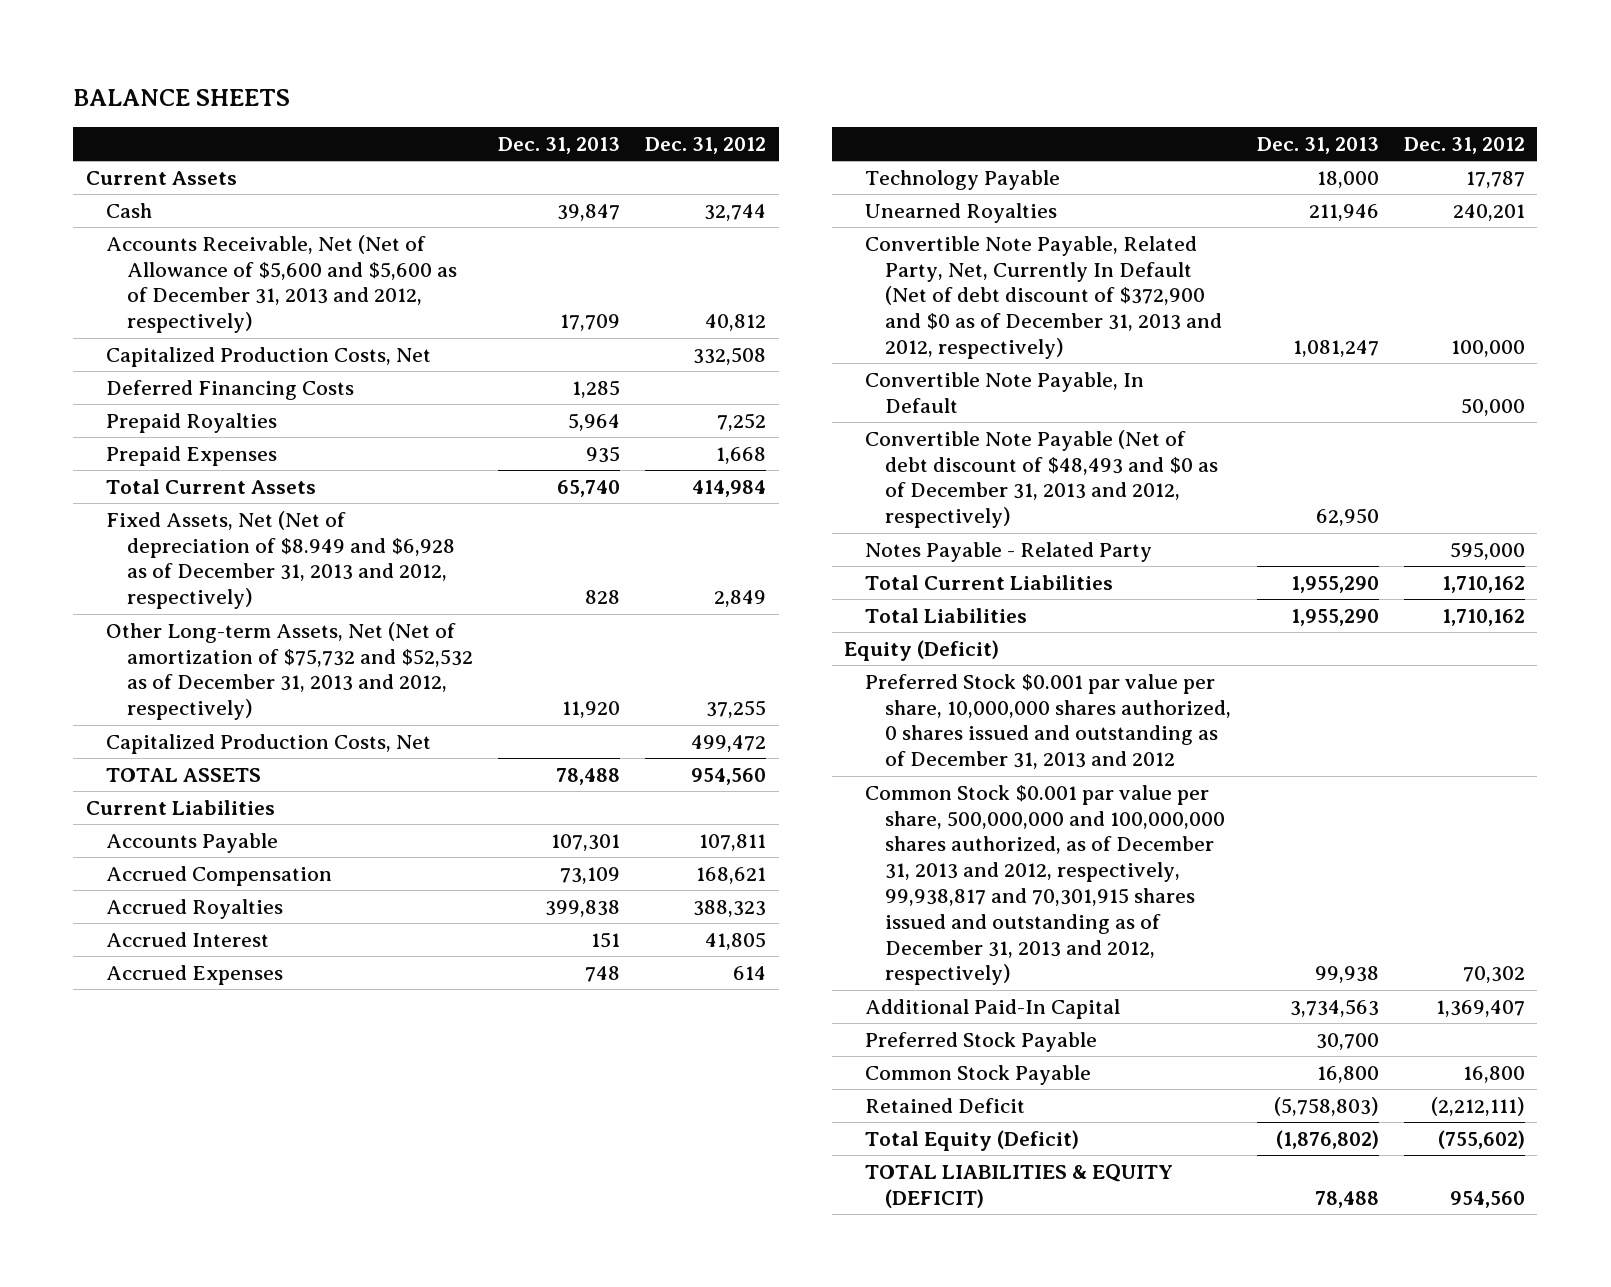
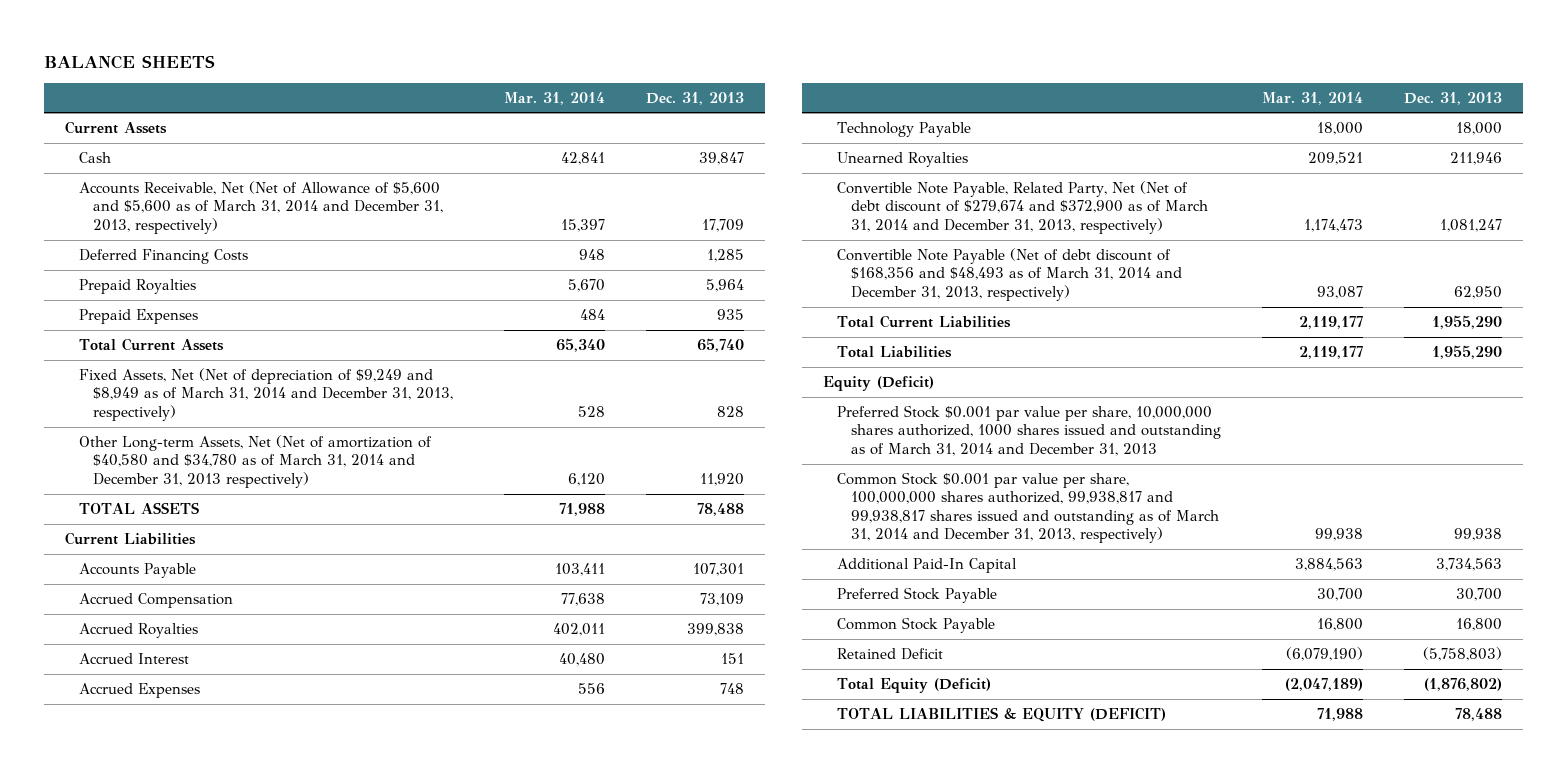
- | Dec. 31, 2013 | Dec. 31, 2012
+ | Mar. 31, 2014 | Dec. 31, 2013
- Accounts Receivable, Net (Net of Allowance of $5,600 and $5,600 as of December 31, 2013 and 2012, respectively) | 17,709 | 40,812
- Capitalized Production Costs, Net | | 332,508
+ Accounts Receivable, Net (Net of Allowance of $5,600 and $5,600 as of March 31, 2014 and December 31, 2013, respectively) | 15,397 | 17,709
- Fixed Assets, Net (Net of depreciation of $8.949 and $6,928 as of December 31, 2013 and 2012, respectively) | 828 | 2,849
- Other Long-term Assets, Net (Net of amortization of $75,732 and $52,532 as of December 31, 2013 and 2012, respectively) | 11,920 | 37,255
- Capitalized Production Costs, Net | | 499,472
+ Fixed Assets, Net (Net of depreciation of $9,249 and $8,949 as of March 31, 2014 and December 31, 2013, respectively) | 528 | 828
+ Other Long-term Assets, Net (Net of amortization of $40,580 and $34,780 as of March 31, 2014 and December 31, 2013 respectively) | 6,120 | 11,920
- Convertible Note Payable, Related Party, Net, Currently In Default (Net of debt discount of $372,900 and $0 as of December 31, 2013 and 2012, respectively) | 1,081,247 | 100,000
- Convertible Note Payable, In Default | | 50,000
- Convertible Note Payable (Net of debt discount of $48,493 and $0 as of December 31, 2013 and 2012, respectively) | 62,950 |
- Notes Payable - Related Party | | 595,000
+ Convertible Note Payable, Related Party, Net (Net of debt discount of $279,674 and $372,900 as of March 31, 2014 and December 31, 2013, respectively) | 1,174,473 | 1,081,247
+ Convertible Note Payable (Net of debt discount of $168,356 and $48,493 as of March 31, 2014 and December 31, 2013, respectively) | 93,087 | 62,950
- Preferred Stock $0.001 par value per share, 10,000,000 shares authorized, 0 shares issued and outstanding as of December 31, 2013 and 2012
- Common Stock $0.001 par value per share, 500,000,000 and 100,000,000 shares authorized, as of December 31, 2013 and 2012, respectively, 99,938,817 and 70,301,915 shares issued and outstanding as of December 31, 2013 and 2012, respectively) | 99,938 | 70,302
+ Preferred Stock $0.001 par value per share, 10,000,000 shares authorized, 1000 shares issued and outstanding as of March 31, 2014 and December 31, 2013
+ Common Stock $0.001 par value per share, 100,000,000 shares authorized, 99,938,817 and 99,938,817 shares issued and outstanding as of March 31, 2014 and December 31, 2013, respectively) | 99,938 | 99,938

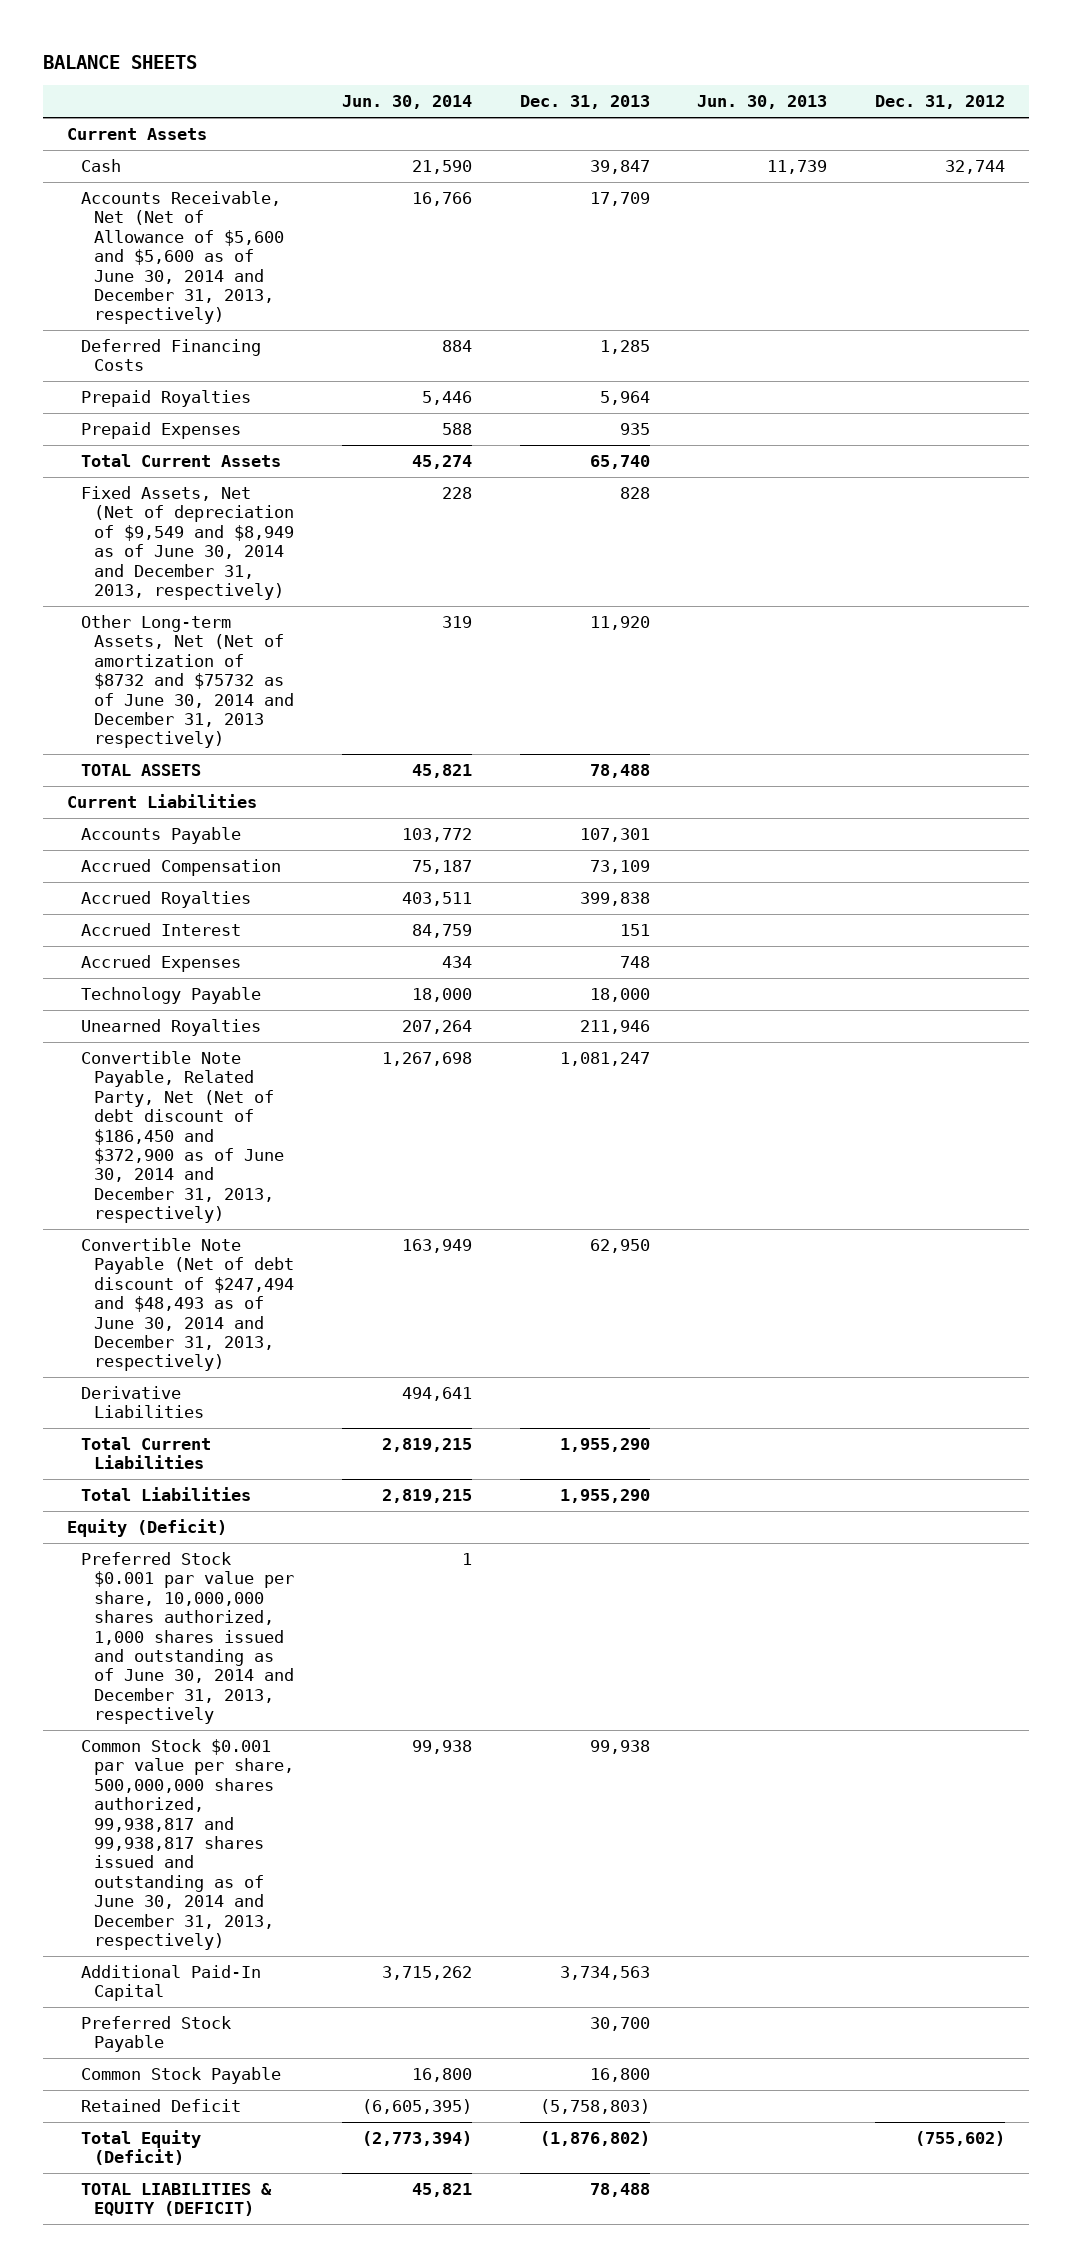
- | Mar. 31, 2014 | Dec. 31, 2013
+ | Jun. 30, 2014 | Dec. 31, 2013 | Jun. 30, 2013 | Dec. 31, 2012
- Accounts Receivable, Net (Net of Allowance of $5,600 and $5,600 as of March 31, 2014 and December 31, 2013, respectively) | 15,397 | 17,709
+ Accounts Receivable, Net (Net of Allowance of $5,600 and $5,600 as of June 30, 2014 and December 31, 2013, respectively) | 16,766 | 17,709 | |
- Fixed Assets, Net (Net of depreciation of $9,249 and $8,949 as of March 31, 2014 and December 31, 2013, respectively) | 528 | 828
- Other Long-term Assets, Net (Net of amortization of $40,580 and $34,780 as of March 31, 2014 and December 31, 2013 respectively) | 6,120 | 11,920
+ Fixed Assets, Net (Net of depreciation of $9,549 and $8,949 as of June 30, 2014 and December 31, 2013, respectively) | 228 | 828 | |
+ Other Long-term Assets, Net (Net of amortization of $8732 and $75732 as of June 30, 2014 and December 31, 2013 respectively) | 319 | 11,920 | |
- Convertible Note Payable, Related Party, Net (Net of debt discount of $279,674 and $372,900 as of March 31, 2014 and December 31, 2013, respectively) | 1,174,473 | 1,081,247
- Convertible Note Payable (Net of debt discount of $168,356 and $48,493 as of March 31, 2014 and December 31, 2013, respectively) | 93,087 | 62,950
+ Convertible Note Payable, Related Party, Net (Net of debt discount of $186,450 and $372,900 as of June 30, 2014 and December 31, 2013, respectively) | 1,267,698 | 1,081,247 | |
+ Convertible Note Payable (Net of debt discount of $247,494 and $48,493 as of June 30, 2014 and December 31, 2013, respectively) | 163,949 | 62,950 | |
+ Derivative Liabilities | 494,641 | | |
- Preferred Stock $0.001 par value per share, 10,000,000 shares authorized, 1000 shares issued and outstanding as of March 31, 2014 and December 31, 2013
- Common Stock $0.001 par value per share, 100,000,000 shares authorized, 99,938,817 and 99,938,817 shares issued and outstanding as of March 31, 2014 and December 31, 2013, respectively) | 99,938 | 99,938
+ Preferred Stock $0.001 par value per share, 10,000,000 shares authorized, 1,000 shares issued and outstanding as of June 30, 2014 and December 31, 2013, respectively | 1 | | |
+ Common Stock $0.001 par value per share, 500,000,000 shares authorized, 99,938,817 and 99,938,817 shares issued and outstanding as of June 30, 2014 and December 31, 2013, respectively) | 99,938 | 99,938 | |

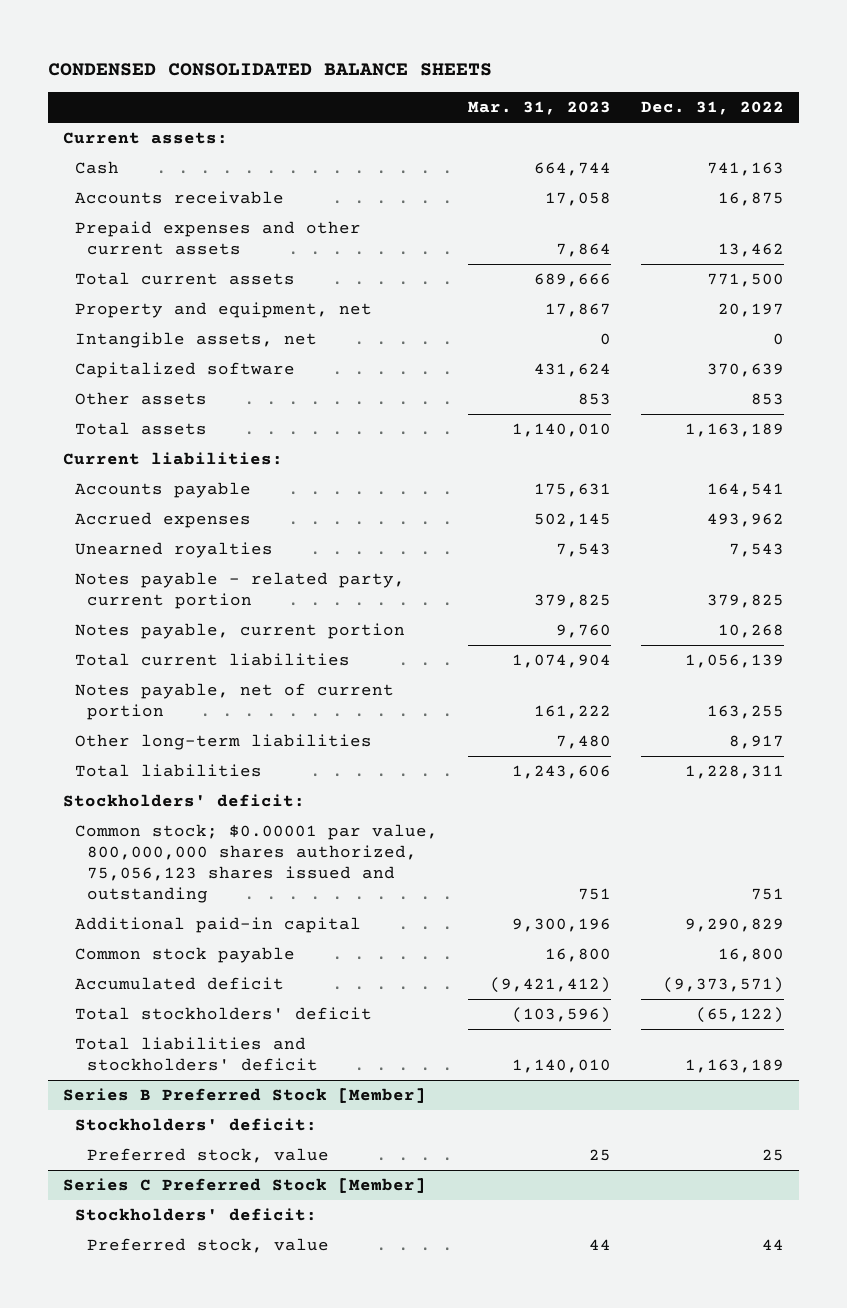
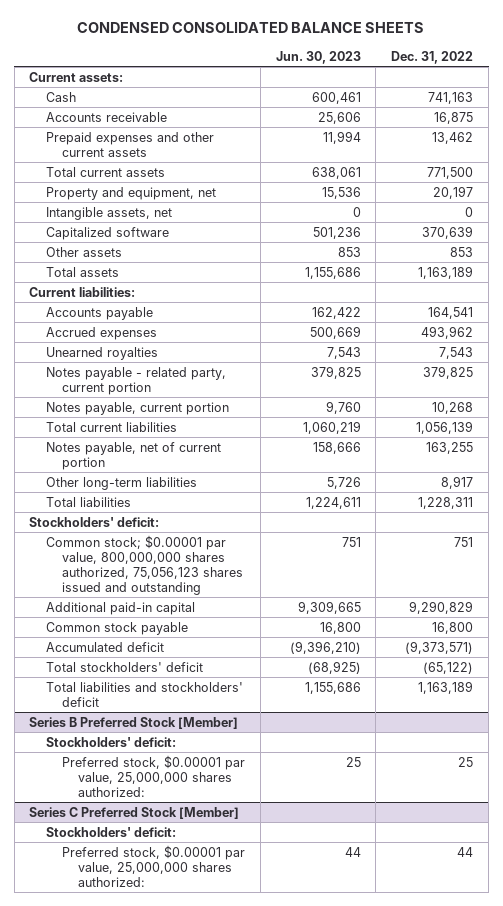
- | Mar. 31, 2023 | Dec. 31, 2022
+ | Jun. 30, 2023 | Dec. 31, 2022
@ Series B Preferred Stock [Member]
- Preferred stock, value | 25 | 25
+ Preferred stock, $0.00001 par value, 25,000,000 shares authorized: | 25 | 25
@ Series C Preferred Stock [Member]
- Preferred stock, value | 44 | 44
+ Preferred stock, $0.00001 par value, 25,000,000 shares authorized: | 44 | 44

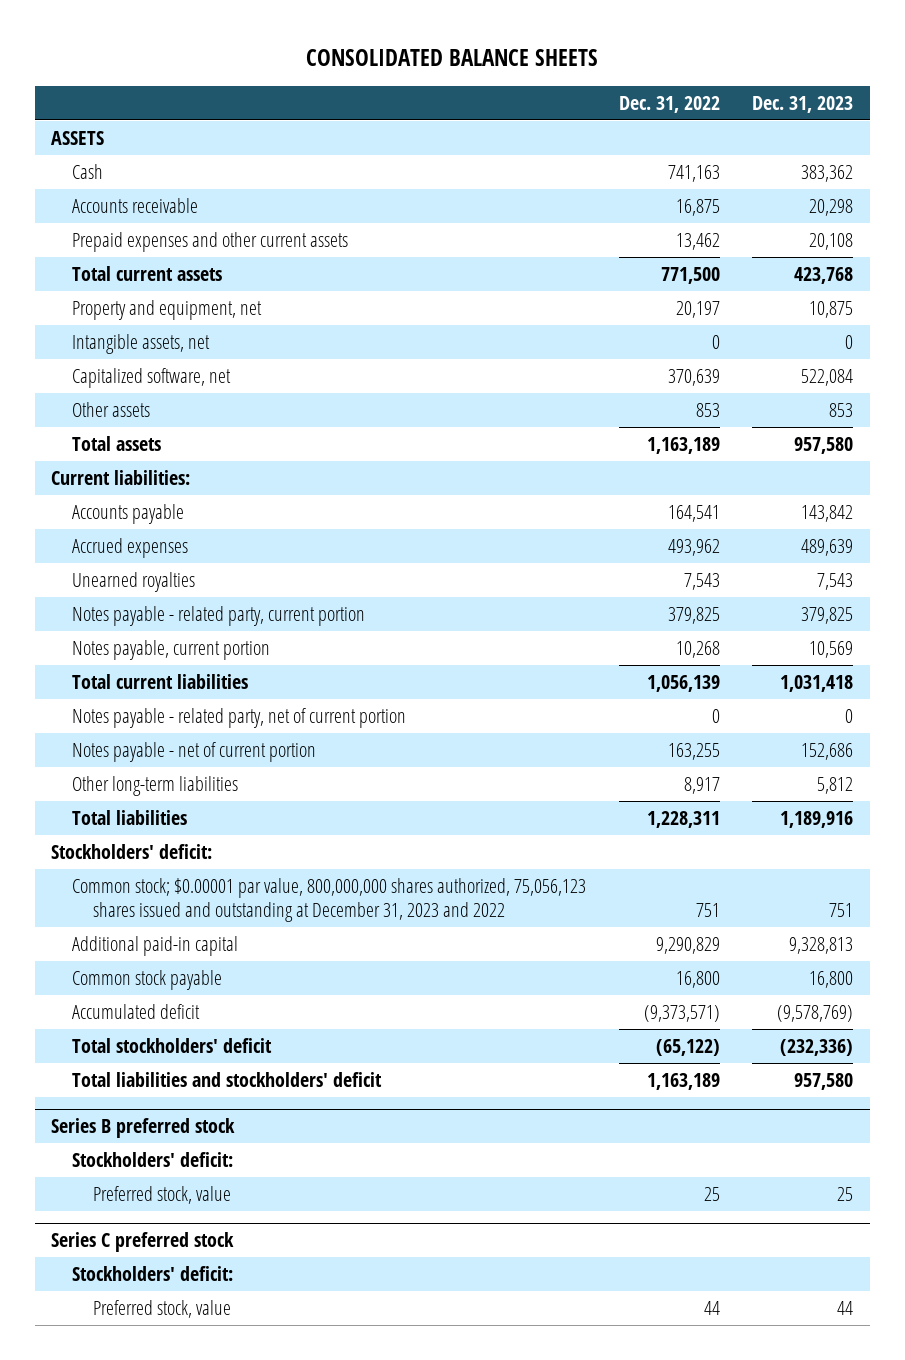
- CONDENSED CONSOLIDATED BALANCE SHEETS
+ CONSOLIDATED BALANCE SHEETS
- | Jun. 30, 2023 | Dec. 31, 2022
+ | Dec. 31, 2022 | Dec. 31, 2023
- Current assets:
+ ASSETS
- Capitalized software | 501,236 | 370,639
+ Capitalized software, net | 370,639 | 522,084
- Notes payable, net of current portion | 158,666 | 163,255
+ Notes payable - related party, net of current portion | 0 | 0
+ Notes payable - net of current portion | 163,255 | 152,686
- Common stock; $0.00001 par value, 800,000,000 shares authorized, 75,056,123 shares issued and outstanding | 751 | 751
+ Common stock; $0.00001 par value, 800,000,000 shares authorized, 75,056,123 shares issued and outstanding at December 31, 2023 and 2022 | 751 | 751
- Series B Preferred Stock [Member]
+ Series B preferred stock
- Preferred stock, $0.00001 par value, 25,000,000 shares authorized: | 25 | 25
- Series C Preferred Stock [Member]
+ Preferred stock, value | 25 | 25
+ Series C preferred stock
- Preferred stock, $0.00001 par value, 25,000,000 shares authorized: | 44 | 44
+ Preferred stock, value | 44 | 44

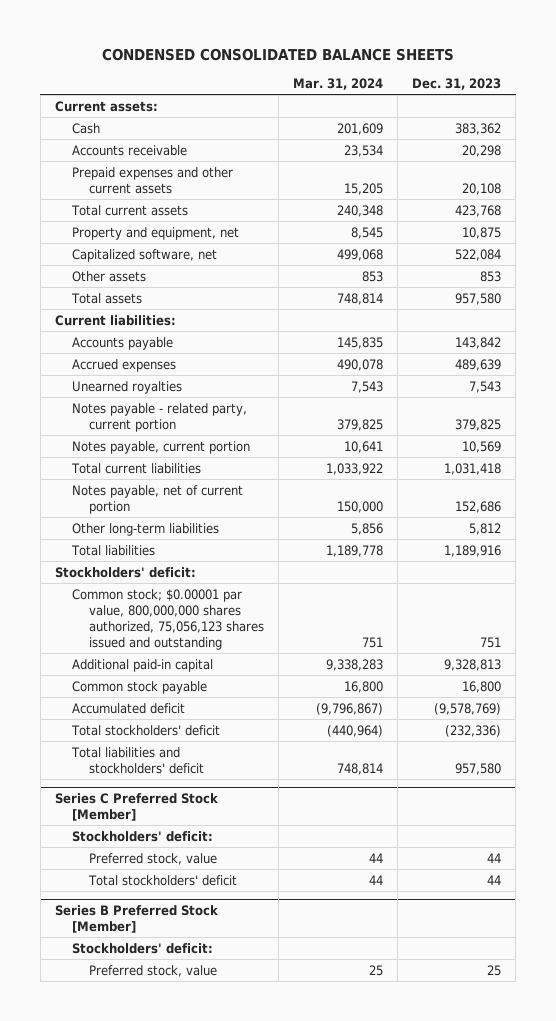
- CONSOLIDATED BALANCE SHEETS
+ CONDENSED CONSOLIDATED BALANCE SHEETS
- | Dec. 31, 2022 | Dec. 31, 2023
+ | Mar. 31, 2024 | Dec. 31, 2023
- ASSETS
+ Current assets:
- Intangible assets, net | 0 | 0
- Notes payable - related party, net of current portion | 0 | 0
- Notes payable - net of current portion | 163,255 | 152,686
+ Notes payable, net of current portion | 150,000 | 152,686
- Common stock; $0.00001 par value, 800,000,000 shares authorized, 75,056,123 shares issued and outstanding at December 31, 2023 and 2022 | 751 | 751
+ Common stock; $0.00001 par value, 800,000,000 shares authorized, 75,056,123 shares issued and outstanding | 751 | 751
- Series B preferred stock
- Stockholders' deficit:
- Preferred stock, value | 25 | 25
- Series C preferred stock
+ Series C Preferred Stock [Member]
+ Total stockholders' deficit | 44 | 44
+ Series B Preferred Stock [Member]
+ Stockholders' deficit:
+ Preferred stock, value | 25 | 25

